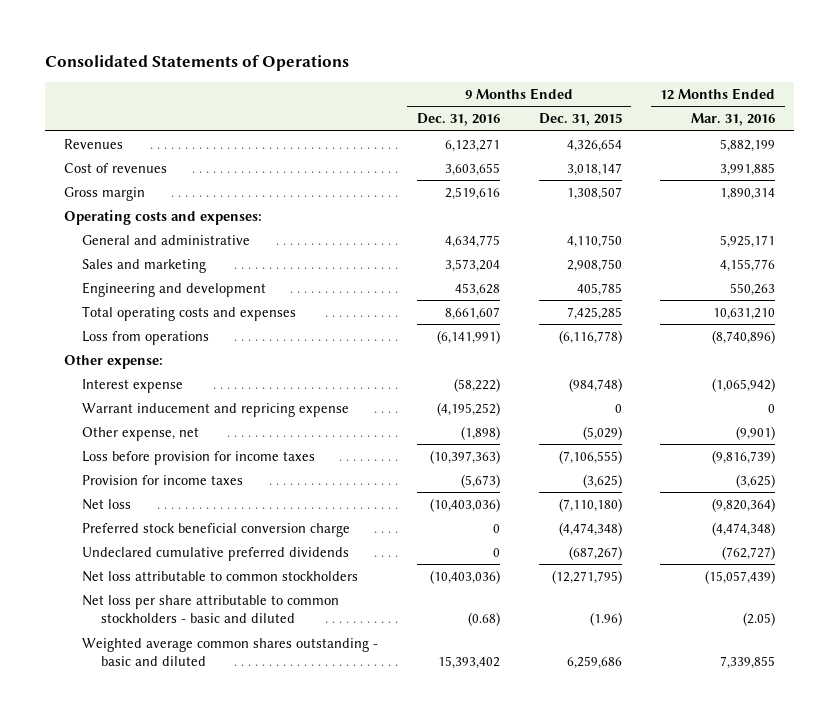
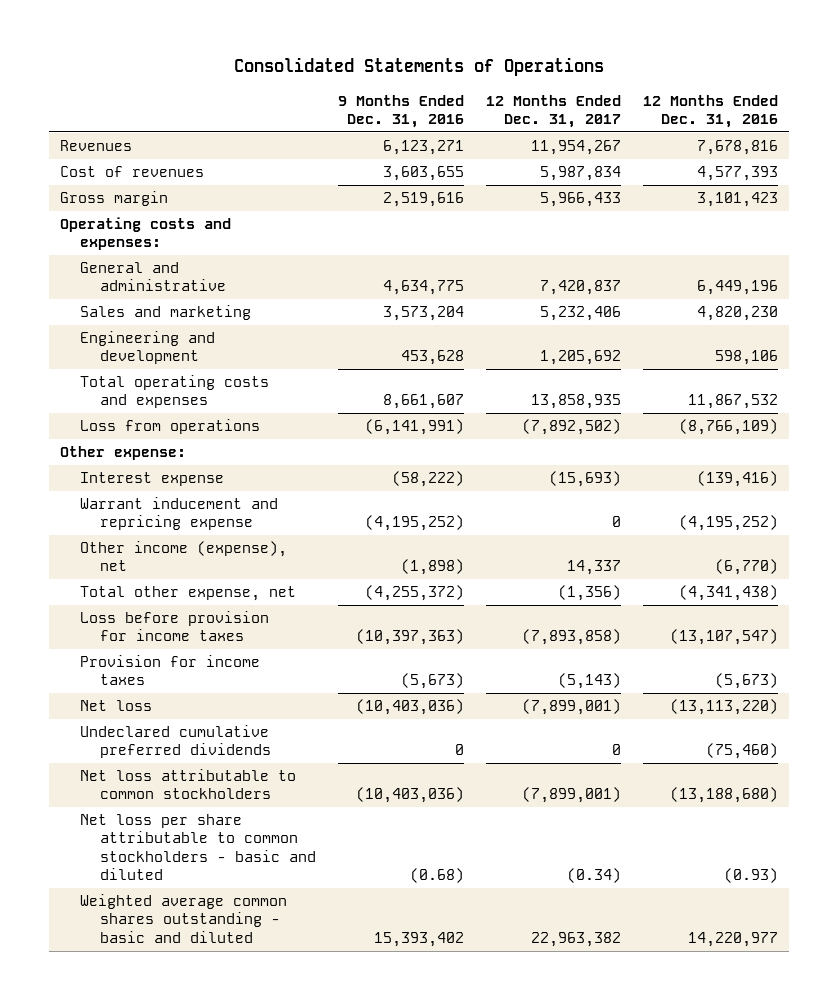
- | 9 Months Ended Dec. 31, 2016 | 9 Months Ended Dec. 31, 2015 | 12 Months Ended Mar. 31, 2016
+ | 9 Months Ended Dec. 31, 2016 | 12 Months Ended Dec. 31, 2017 | 12 Months Ended Dec. 31, 2016
- Other expense, net | (1,898) | (5,029) | (9,901)
+ Other income (expense), net | (1,898) | 14,337 | (6,770)
+ Total other expense, net | (4,255,372) | (1,356) | (4,341,438)
- Preferred stock beneficial conversion charge | 0 | (4,474,348) | (4,474,348)

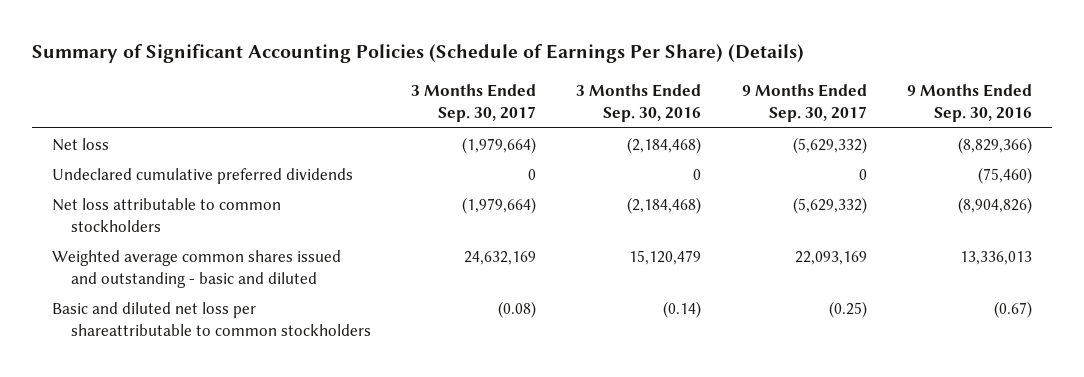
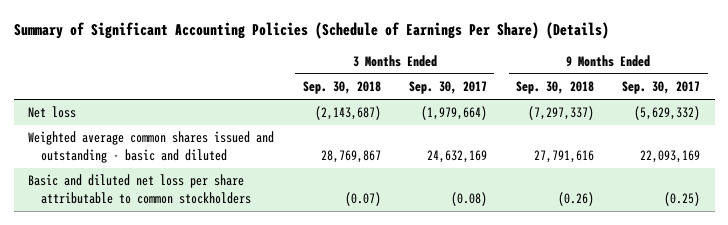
- | 3 Months Ended Sep. 30, 2017 | 3 Months Ended Sep. 30, 2016 | 9 Months Ended Sep. 30, 2017 | 9 Months Ended Sep. 30, 2016
+ | 3 Months Ended Sep. 30, 2018 | 3 Months Ended Sep. 30, 2017 | 9 Months Ended Sep. 30, 2018 | 9 Months Ended Sep. 30, 2017
- Undeclared cumulative preferred dividends | 0 | 0 | 0 | (75,460)
- Net loss attributable to common stockholders | (1,979,664) | (2,184,468) | (5,629,332) | (8,904,826)
- Basic and diluted net loss per shareattributable to common stockholders | (0.08) | (0.14) | (0.25) | (0.67)
+ Basic and diluted net loss per share attributable to common stockholders | (0.07) | (0.08) | (0.26) | (0.25)

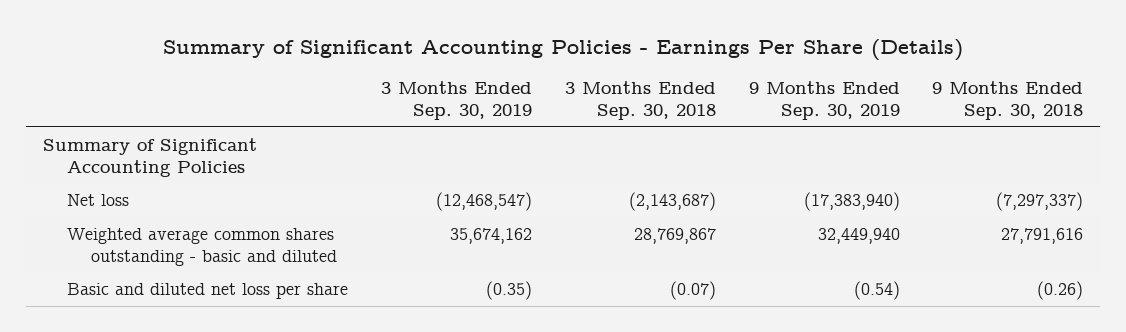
- Summary of Significant Accounting Policies (Schedule of Earnings Per Share) (Details)
+ Summary of Significant Accounting Policies - Earnings Per Share (Details)
- | 3 Months Ended Sep. 30, 2018 | 3 Months Ended Sep. 30, 2017 | 9 Months Ended Sep. 30, 2018 | 9 Months Ended Sep. 30, 2017
+ | 3 Months Ended Sep. 30, 2019 | 3 Months Ended Sep. 30, 2018 | 9 Months Ended Sep. 30, 2019 | 9 Months Ended Sep. 30, 2018
+ Summary of Significant Accounting Policies
- Weighted average common shares issued and outstanding - basic and diluted | 28,769,867 | 24,632,169 | 27,791,616 | 22,093,169
- Basic and diluted net loss per share attributable to common stockholders | (0.07) | (0.08) | (0.26) | (0.25)
+ Weighted average common shares outstanding - basic and diluted | 35,674,162 | 28,769,867 | 32,449,940 | 27,791,616
+ Basic and diluted net loss per share | (0.35) | (0.07) | (0.54) | (0.26)

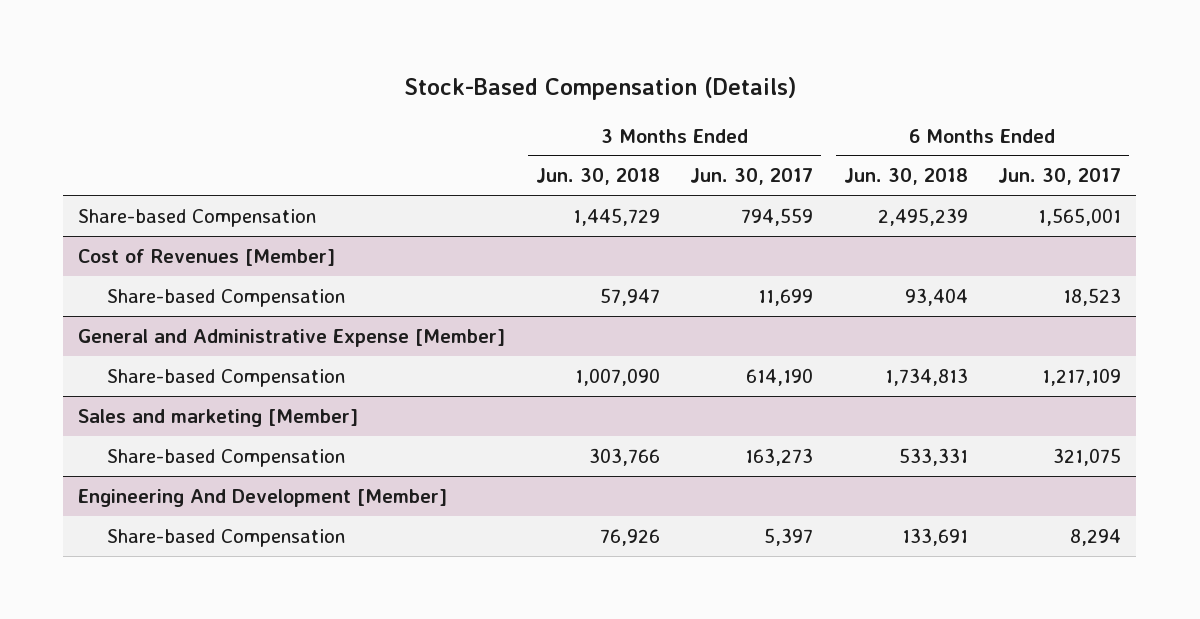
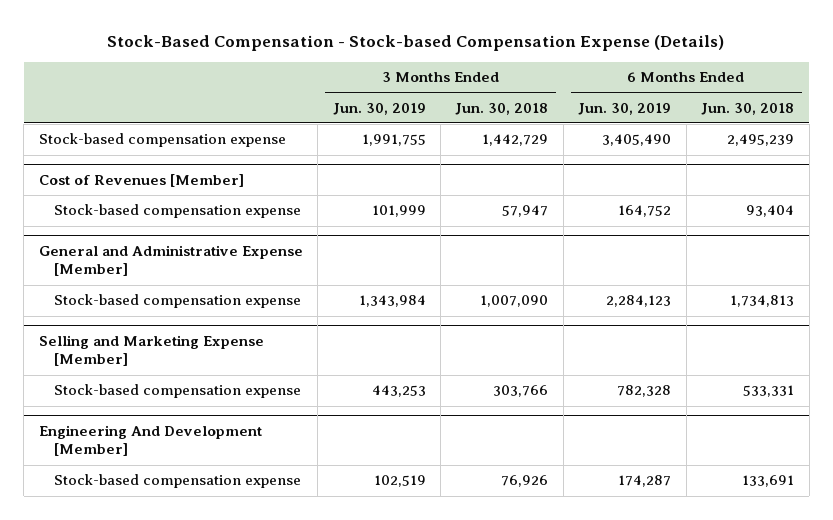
- Stock-Based Compensation (Details)
+ Stock-Based Compensation - Stock-based Compensation Expense (Details)
- | 3 Months Ended Jun. 30, 2018 | 3 Months Ended Jun. 30, 2017 | 6 Months Ended Jun. 30, 2018 | 6 Months Ended Jun. 30, 2017
+ | 3 Months Ended Jun. 30, 2019 | 3 Months Ended Jun. 30, 2018 | 6 Months Ended Jun. 30, 2019 | 6 Months Ended Jun. 30, 2018
- Share-based Compensation | 1,445,729 | 794,559 | 2,495,239 | 1,565,001
+ Stock-based compensation expense | 1,991,755 | 1,442,729 | 3,405,490 | 2,495,239
@ Cost of Revenues [Member]
- Share-based Compensation | 57,947 | 11,699 | 93,404 | 18,523
+ Stock-based compensation expense | 101,999 | 57,947 | 164,752 | 93,404
@ General and Administrative Expense [Member]
- Share-based Compensation | 1,007,090 | 614,190 | 1,734,813 | 1,217,109
- Sales and marketing [Member]
- Share-based Compensation | 303,766 | 163,273 | 533,331 | 321,075
@ General and Administrative Expense [Member]
+ Stock-based compensation expense | 1,343,984 | 1,007,090 | 2,284,123 | 1,734,813
+ Selling and Marketing Expense [Member]
+ Stock-based compensation expense | 443,253 | 303,766 | 782,328 | 533,331
@ Engineering And Development [Member]
- Share-based Compensation | 76,926 | 5,397 | 133,691 | 8,294
+ Stock-based compensation expense | 102,519 | 76,926 | 174,287 | 133,691

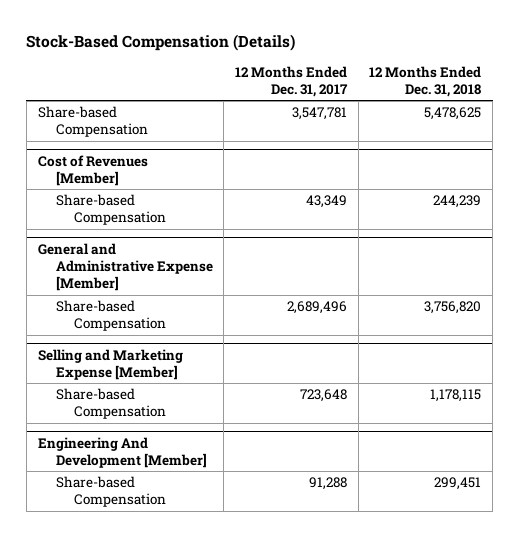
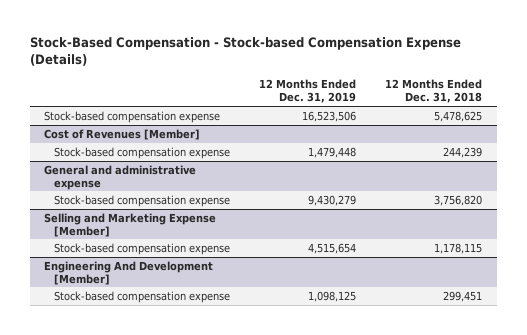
- Stock-Based Compensation (Details)
+ Stock-Based Compensation - Stock-based Compensation Expense (Details)
- | 12 Months Ended Dec. 31, 2017 | 12 Months Ended Dec. 31, 2018
+ | 12 Months Ended Dec. 31, 2019 | 12 Months Ended Dec. 31, 2018
- Share-based Compensation | 3,547,781 | 5,478,625
+ Stock-based compensation expense | 16,523,506 | 5,478,625
@ Cost of Revenues [Member]
- Share-based Compensation | 43,349 | 244,239
- General and Administrative Expense [Member]
- Share-based Compensation | 2,689,496 | 3,756,820
@ Cost of Revenues [Member]
+ Stock-based compensation expense | 1,479,448 | 244,239
+ General and administrative expense
+ Stock-based compensation expense | 9,430,279 | 3,756,820
@ Selling and Marketing Expense [Member]
- Share-based Compensation | 723,648 | 1,178,115
+ Stock-based compensation expense | 4,515,654 | 1,178,115
@ Engineering And Development [Member]
- Share-based Compensation | 91,288 | 299,451
+ Stock-based compensation expense | 1,098,125 | 299,451

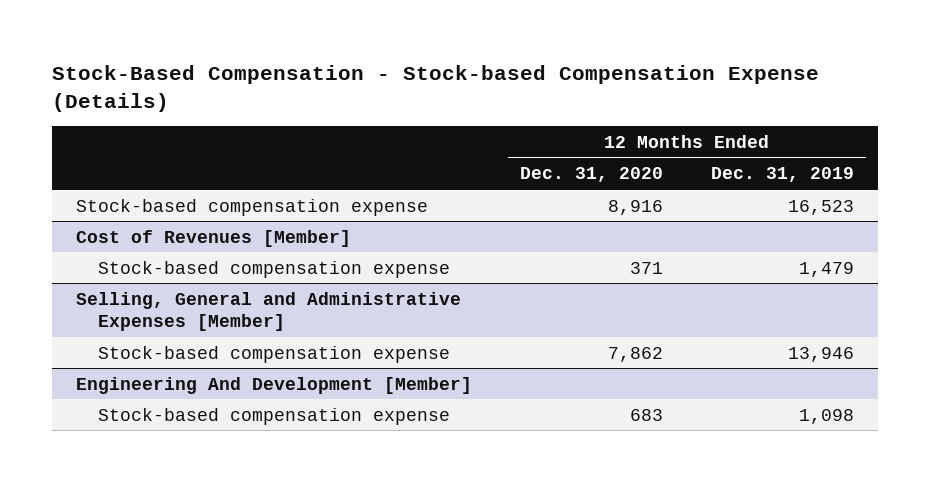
- | 12 Months Ended Dec. 31, 2019 | 12 Months Ended Dec. 31, 2018
+ | 12 Months Ended Dec. 31, 2020 | 12 Months Ended Dec. 31, 2019
- Stock-based compensation expense | 16,523,506 | 5,478,625
+ Stock-based compensation expense | 8,916 | 16,523
@ Cost of Revenues [Member]
- Stock-based compensation expense | 1,479,448 | 244,239
- General and administrative expense
- Stock-based compensation expense | 9,430,279 | 3,756,820
- Selling and Marketing Expense [Member]
- Stock-based compensation expense | 4,515,654 | 1,178,115
@ Cost of Revenues [Member]
+ Stock-based compensation expense | 371 | 1,479
+ Selling, General and Administrative Expenses [Member]
+ Stock-based compensation expense | 7,862 | 13,946
@ Engineering And Development [Member]
- Stock-based compensation expense | 1,098,125 | 299,451
+ Stock-based compensation expense | 683 | 1,098

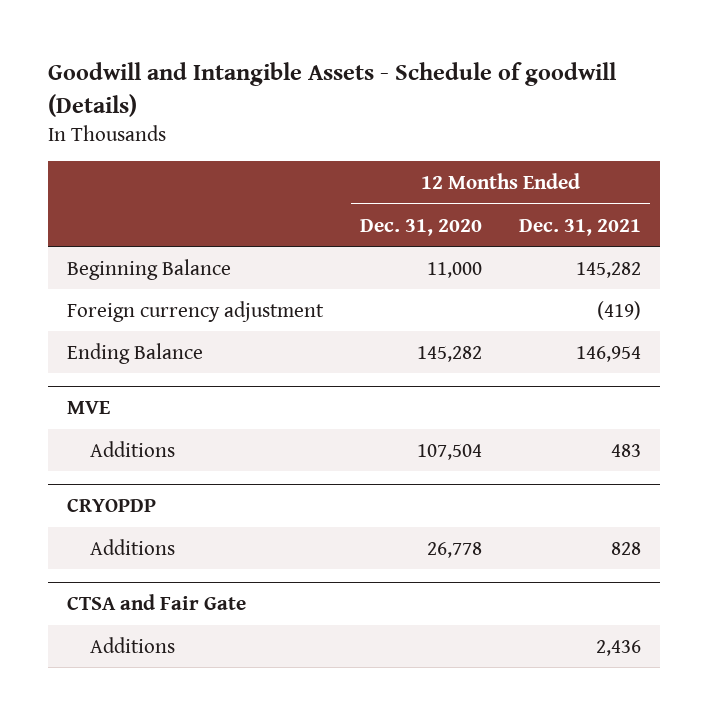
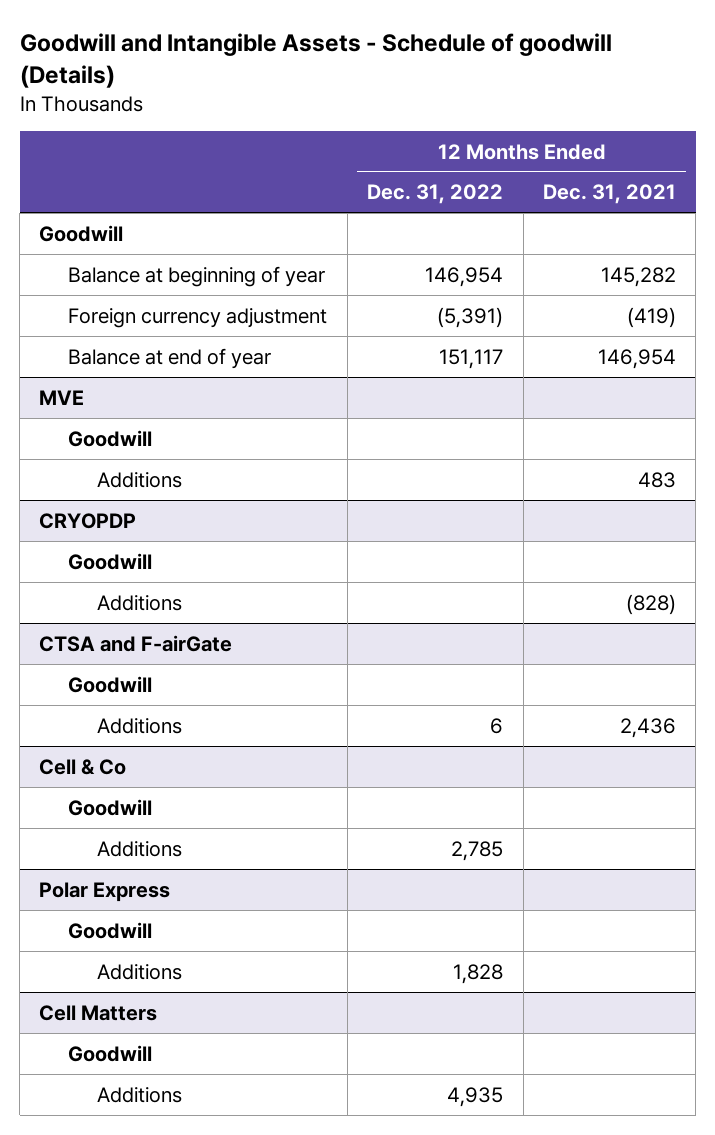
- | 12 Months Ended Dec. 31, 2020 | 12 Months Ended Dec. 31, 2021
+ | 12 Months Ended Dec. 31, 2022 | 12 Months Ended Dec. 31, 2021
- Beginning Balance | 11,000 | 145,282
+ Goodwill
+ Balance at beginning of year | 146,954 | 145,282
- Ending Balance | 145,282 | 146,954
+ Balance at end of year | 151,117 | 146,954
@ MVE
+ Goodwill
@ CRYOPDP
- Additions | 26,778 | 828
- CTSA and Fair Gate
@ CRYOPDP
+ Goodwill
+ Additions | | (828)
+ CTSA and F-airGate
+ Goodwill
+ Cell & Co
+ Goodwill
+ Additions | 2,785 |
+ Polar Express
+ Goodwill
+ Additions | 1,828 |
+ Cell Matters
+ Goodwill
+ Additions | 4,935 |

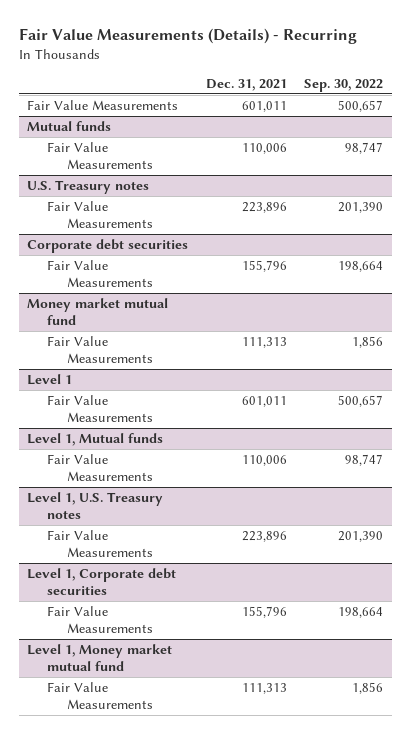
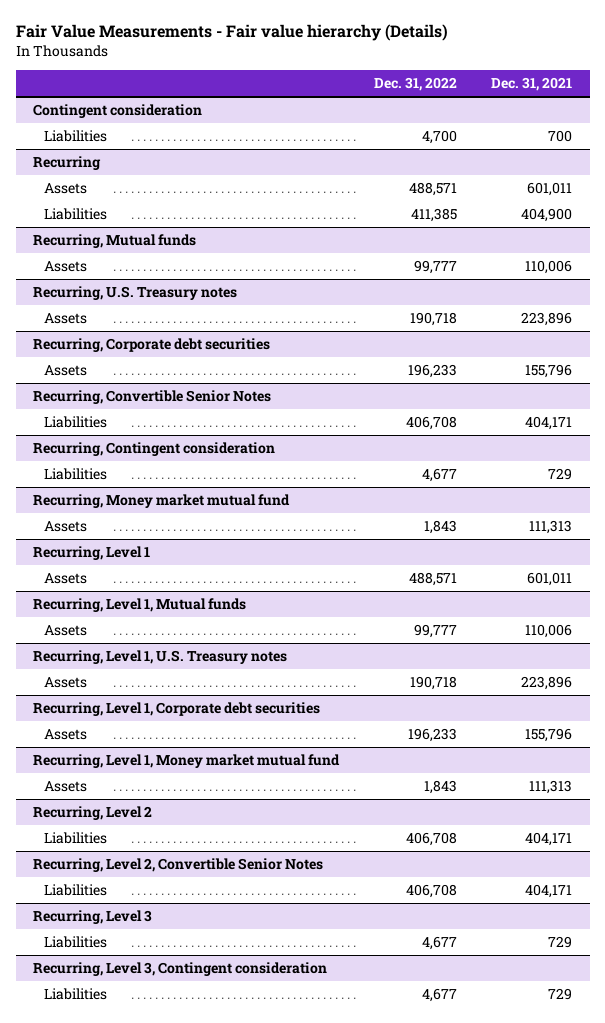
- Fair Value Measurements (Details) - Recurring
+ Fair Value Measurements - Fair value hierarchy (Details)
- | Dec. 31, 2021 | Sep. 30, 2022
+ | Dec. 31, 2022 | Dec. 31, 2021
- Fair Value Measurements | 601,011 | 500,657
- Mutual funds
- Fair Value Measurements | 110,006 | 98,747
- U.S. Treasury notes
- Fair Value Measurements | 223,896 | 201,390
- Corporate debt securities
- Fair Value Measurements | 155,796 | 198,664
- Money market mutual fund
- Fair Value Measurements | 111,313 | 1,856
- Level 1
- Fair Value Measurements | 601,011 | 500,657
- Level 1, Mutual funds
- Fair Value Measurements | 110,006 | 98,747
- Level 1, U.S. Treasury notes
- Fair Value Measurements | 223,896 | 201,390
- Level 1, Corporate debt securities
- Fair Value Measurements | 155,796 | 198,664
- Level 1, Money market mutual fund
- Fair Value Measurements | 111,313 | 1,856
+ Contingent consideration
+ Liabilities | 4,700 | 700
+ Recurring
+ Assets | 488,571 | 601,011
+ Liabilities | 411,385 | 404,900
+ Recurring, Mutual funds
+ Assets | 99,777 | 110,006
+ Recurring, U.S. Treasury notes
+ Assets | 190,718 | 223,896
+ Recurring, Corporate debt securities
+ Assets | 196,233 | 155,796
+ Recurring, Convertible Senior Notes
+ Liabilities | 406,708 | 404,171
+ Recurring, Contingent consideration
+ Liabilities | 4,677 | 729
+ Recurring, Money market mutual fund
+ Assets | 1,843 | 111,313
+ Recurring, Level 1
+ Assets | 488,571 | 601,011
+ Recurring, Level 1, Mutual funds
+ Assets | 99,777 | 110,006
+ Recurring, Level 1, U.S. Treasury notes
+ Assets | 190,718 | 223,896
+ Recurring, Level 1, Corporate debt securities
+ Assets | 196,233 | 155,796
+ Recurring, Level 1, Money market mutual fund
+ Assets | 1,843 | 111,313
+ Recurring, Level 2
+ Liabilities | 406,708 | 404,171
+ Recurring, Level 2, Convertible Senior Notes
+ Liabilities | 406,708 | 404,171
+ Recurring, Level 3
+ Liabilities | 4,677 | 729
+ Recurring, Level 3, Contingent consideration
+ Liabilities | 4,677 | 729

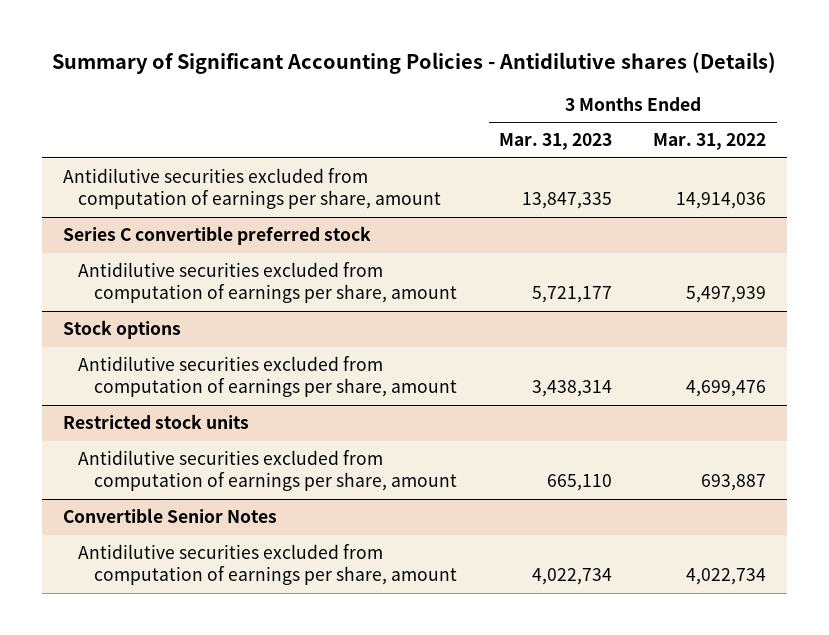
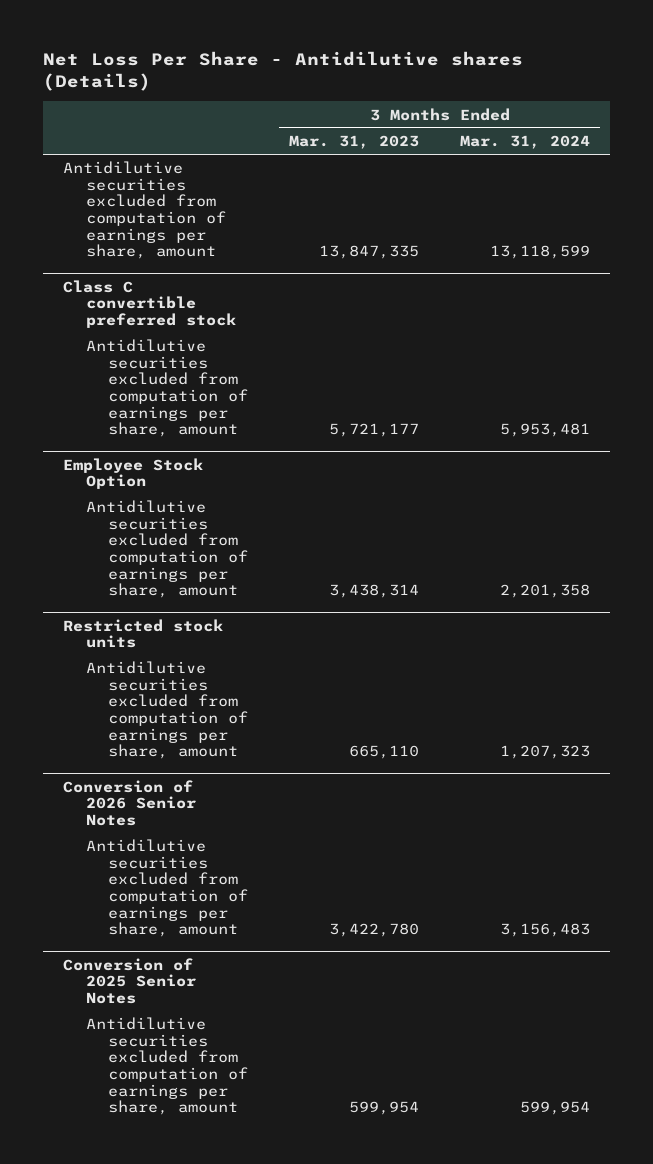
- Summary of Significant Accounting Policies - Antidilutive shares (Details)
+ Net Loss Per Share - Antidilutive shares (Details)
- | 3 Months Ended Mar. 31, 2023 | 3 Months Ended Mar. 31, 2022
+ | 3 Months Ended Mar. 31, 2023 | 3 Months Ended Mar. 31, 2024
- Series C convertible preferred stock
+ Class C convertible preferred stock
- Stock options
+ Employee Stock Option
- Convertible Senior Notes
- Antidilutive securities excluded from computation of earnings per share, amount | 4,022,734 | 4,022,734
+ Conversion of 2026 Senior Notes
+ Antidilutive securities excluded from computation of earnings per share, amount | 3,422,780 | 3,156,483
+ Conversion of 2025 Senior Notes
+ Antidilutive securities excluded from computation of earnings per share, amount | 599,954 | 599,954

